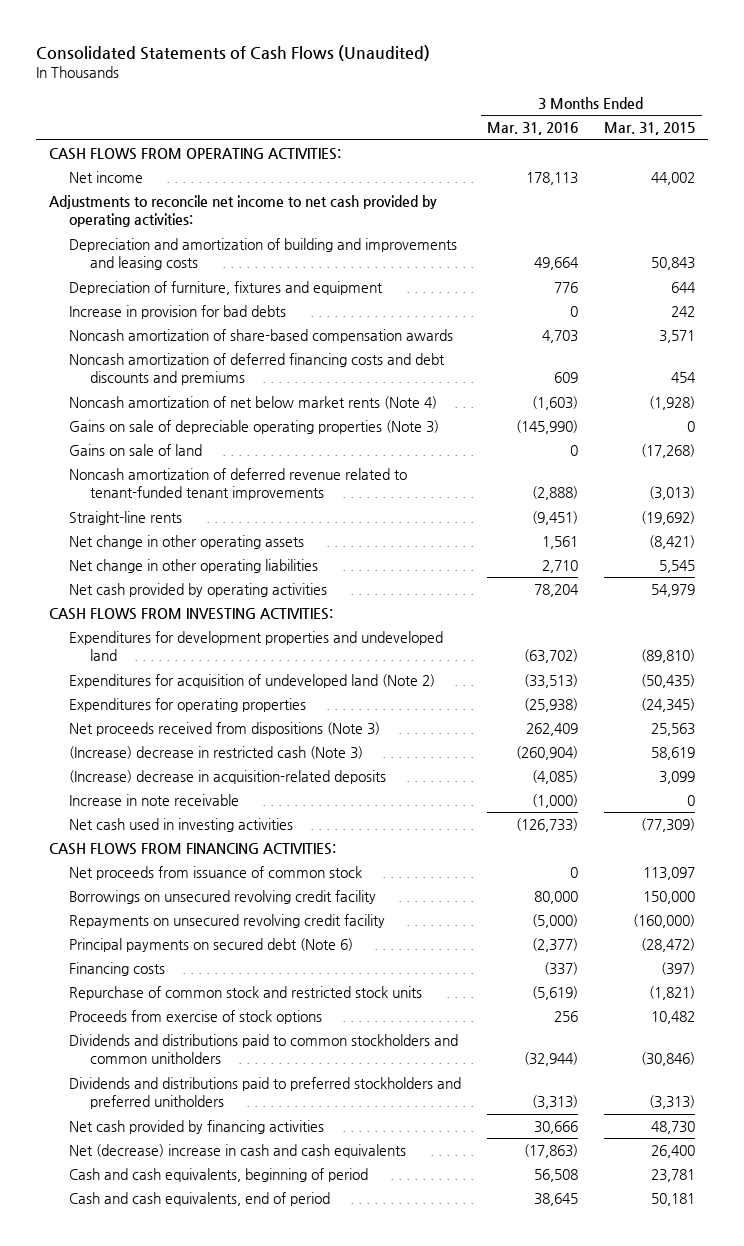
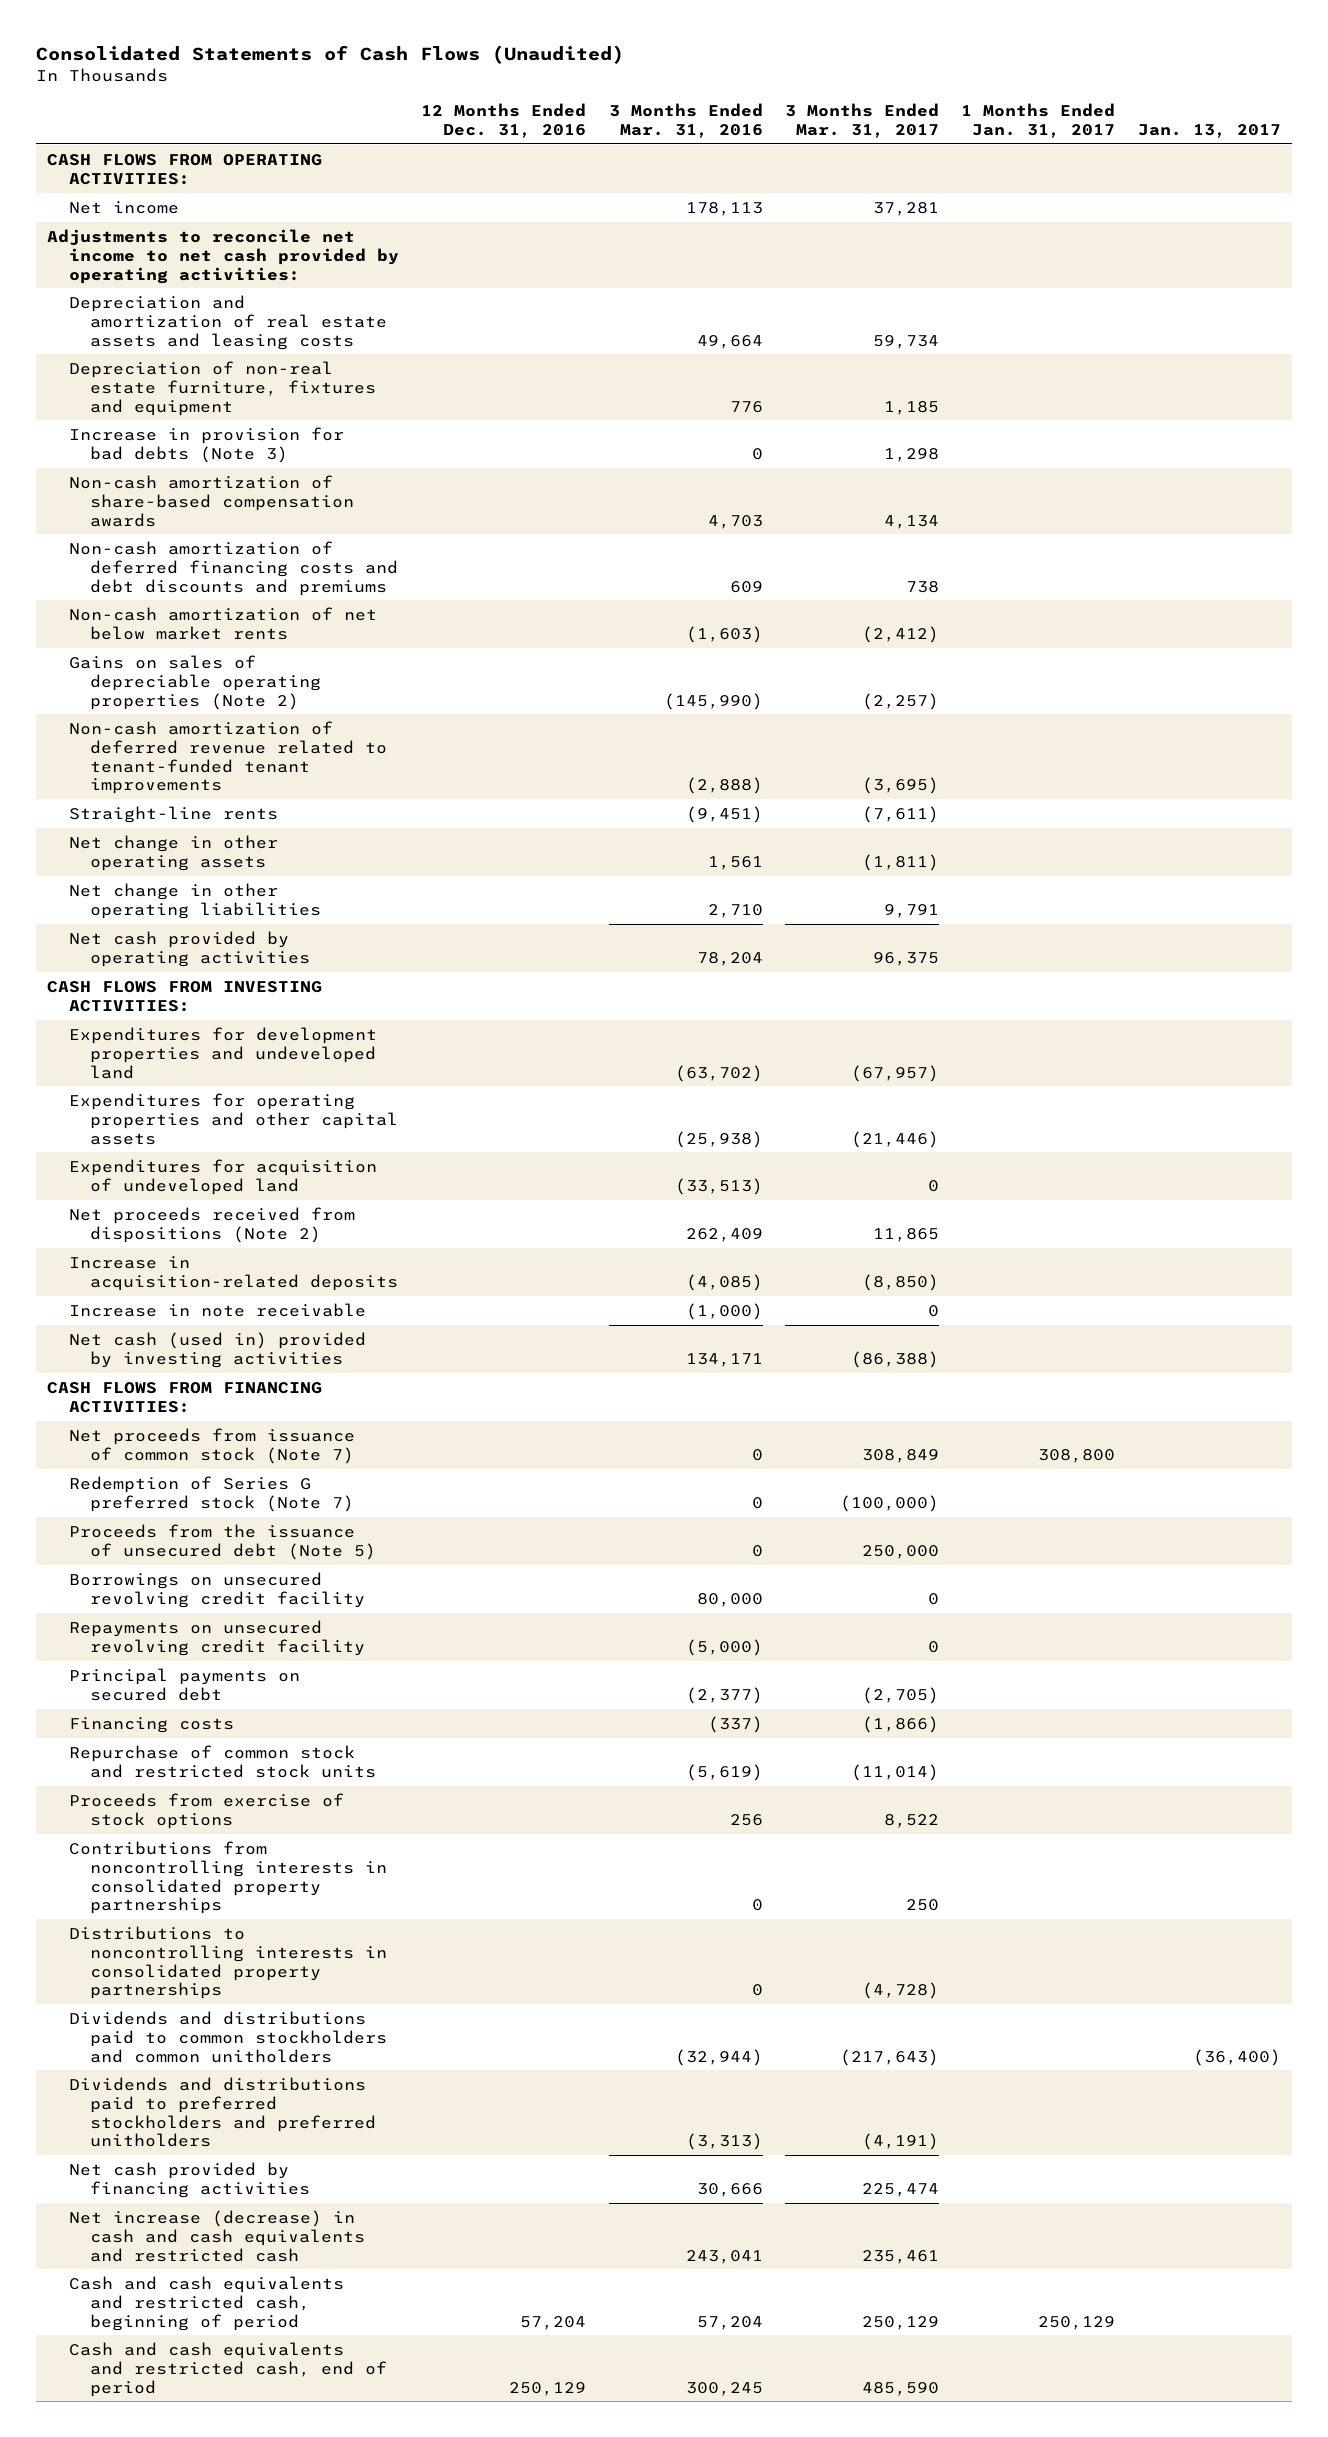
- | 3 Months Ended Mar. 31, 2016 | 3 Months Ended Mar. 31, 2015
+ | 12 Months Ended Dec. 31, 2016 | 3 Months Ended Mar. 31, 2016 | 3 Months Ended Mar. 31, 2017 | 1 Months Ended Jan. 31, 2017 | Jan. 13, 2017
- Depreciation and amortization of building and improvements and leasing costs | 49,664 | 50,843
- Depreciation of furniture, fixtures and equipment | 776 | 644
- Increase in provision for bad debts | 0 | 242
- Noncash amortization of share-based compensation awards | 4,703 | 3,571
- Noncash amortization of deferred financing costs and debt discounts and premiums | 609 | 454
- Noncash amortization of net below market rents (Note 4) | (1,603) | (1,928)
- Gains on sale of depreciable operating properties (Note 3) | (145,990) | 0
- Gains on sale of land | 0 | (17,268)
- Noncash amortization of deferred revenue related to tenant-funded tenant improvements | (2,888) | (3,013)
+ Depreciation and amortization of real estate assets and leasing costs | | 49,664 | 59,734 | |
+ Depreciation of non-real estate furniture, fixtures and equipment | | 776 | 1,185 | |
+ Increase in provision for bad debts (Note 3) | | 0 | 1,298 | |
+ Non-cash amortization of share-based compensation awards | | 4,703 | 4,134 | |
+ Non-cash amortization of deferred financing costs and debt discounts and premiums | | 609 | 738 | |
+ Non-cash amortization of net below market rents | | (1,603) | (2,412) | |
+ Gains on sales of depreciable operating properties (Note 2) | | (145,990) | (2,257) | |
+ Non-cash amortization of deferred revenue related to tenant-funded tenant improvements | | (2,888) | (3,695) | |
- Expenditures for acquisition of undeveloped land (Note 2) | (33,513) | (50,435)
- Expenditures for operating properties | (25,938) | (24,345)
- Net proceeds received from dispositions (Note 3) | 262,409 | 25,563
- (Increase) decrease in restricted cash (Note 3) | (260,904) | 58,619
- (Increase) decrease in acquisition-related deposits | (4,085) | 3,099
+ Expenditures for operating properties and other capital assets | | (25,938) | (21,446) | |
+ Expenditures for acquisition of undeveloped land | | (33,513) | 0 | |
+ Net proceeds received from dispositions (Note 2) | | 262,409 | 11,865 | |
+ Increase in acquisition-related deposits | | (4,085) | (8,850) | |
- Net cash used in investing activities | (126,733) | (77,309)
+ Net cash (used in) provided by investing activities | | 134,171 | (86,388) | |
- Net proceeds from issuance of common stock | 0 | 113,097
+ Net proceeds from issuance of common stock (Note 7) | | 0 | 308,849 | 308,800 |
+ Redemption of Series G preferred stock (Note 7) | | 0 | (100,000) | |
+ Proceeds from the issuance of unsecured debt (Note 5) | | 0 | 250,000 | |
- Principal payments on secured debt (Note 6) | (2,377) | (28,472)
+ Principal payments on secured debt | | (2,377) | (2,705) | |
+ Contributions from noncontrolling interests in consolidated property partnerships | | 0 | 250 | |
+ Distributions to noncontrolling interests in consolidated property partnerships | | 0 | (4,728) | |
- Net (decrease) increase in cash and cash equivalents | (17,863) | 26,400
- Cash and cash equivalents, beginning of period | 56,508 | 23,781
- Cash and cash equivalents, end of period | 38,645 | 50,181
+ Net increase (decrease) in cash and cash equivalents and restricted cash | | 243,041 | 235,461 | |
+ Cash and cash equivalents and restricted cash, beginning of period | 57,204 | 57,204 | 250,129 | 250,129 |
+ Cash and cash equivalents and restricted cash, end of period | 250,129 | 300,245 | 485,590 | |

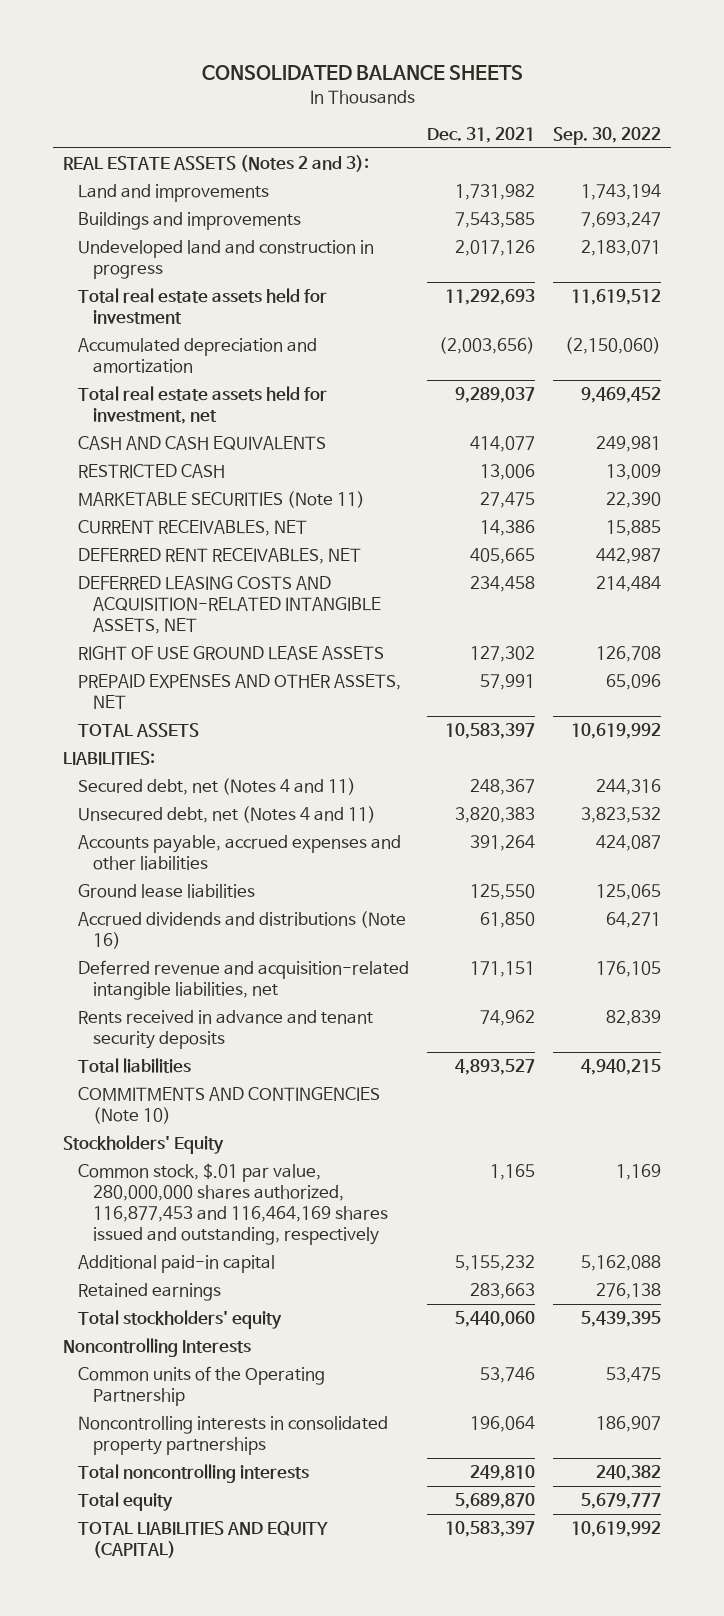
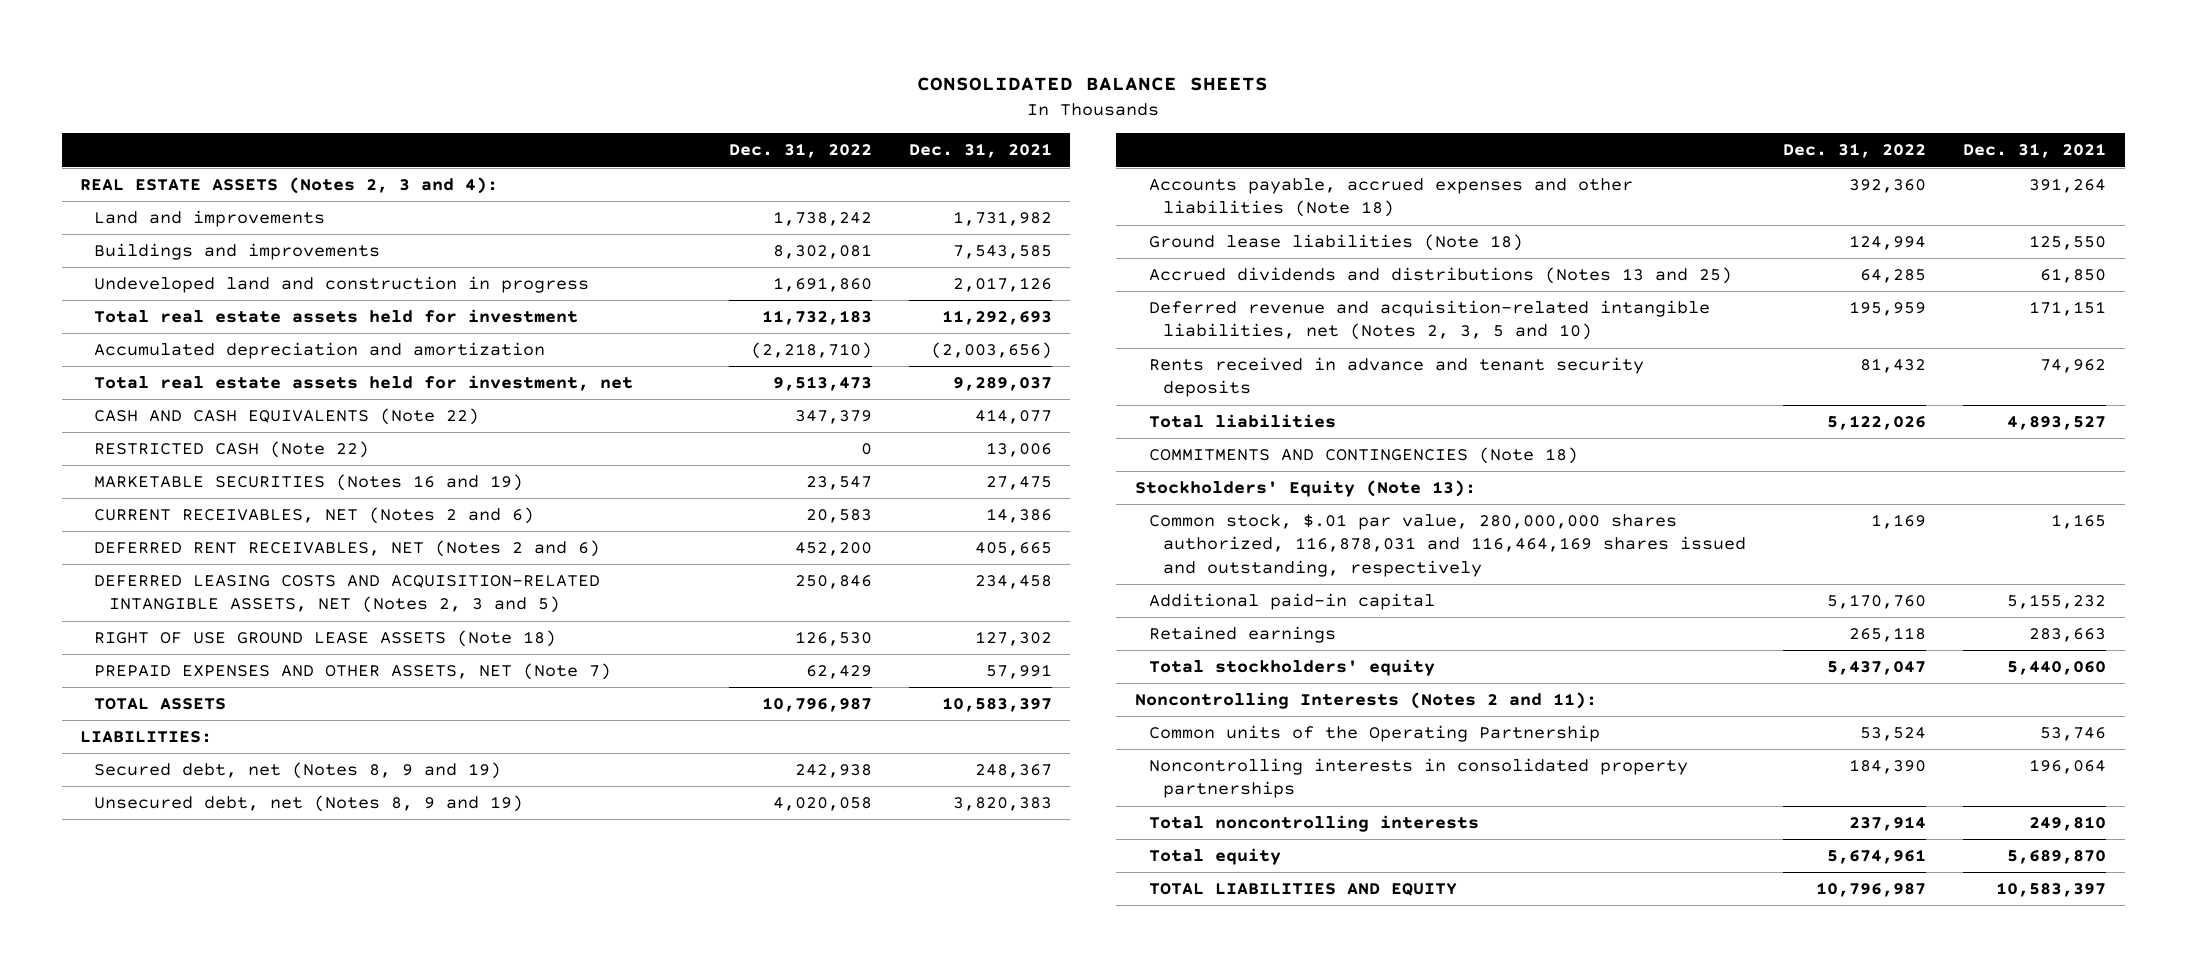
- | Dec. 31, 2021 | Sep. 30, 2022
+ | Dec. 31, 2022 | Dec. 31, 2021
- REAL ESTATE ASSETS (Notes 2 and 3):
+ REAL ESTATE ASSETS (Notes 2, 3 and 4):
- CASH AND CASH EQUIVALENTS | 414,077 | 249,981
- RESTRICTED CASH | 13,006 | 13,009
- MARKETABLE SECURITIES (Note 11) | 27,475 | 22,390
- CURRENT RECEIVABLES, NET | 14,386 | 15,885
- DEFERRED RENT RECEIVABLES, NET | 405,665 | 442,987
- DEFERRED LEASING COSTS AND ACQUISITION-RELATED INTANGIBLE ASSETS, NET | 234,458 | 214,484
- RIGHT OF USE GROUND LEASE ASSETS | 127,302 | 126,708
- PREPAID EXPENSES AND OTHER ASSETS, NET | 57,991 | 65,096
+ CASH AND CASH EQUIVALENTS (Note 22) | 347,379 | 414,077
+ RESTRICTED CASH (Note 22) | 0 | 13,006
+ MARKETABLE SECURITIES (Notes 16 and 19) | 23,547 | 27,475
+ CURRENT RECEIVABLES, NET (Notes 2 and 6) | 20,583 | 14,386
+ DEFERRED RENT RECEIVABLES, NET (Notes 2 and 6) | 452,200 | 405,665
+ DEFERRED LEASING COSTS AND ACQUISITION-RELATED INTANGIBLE ASSETS, NET (Notes 2, 3 and 5) | 250,846 | 234,458
+ RIGHT OF USE GROUND LEASE ASSETS (Note 18) | 126,530 | 127,302
+ PREPAID EXPENSES AND OTHER ASSETS, NET (Note 7) | 62,429 | 57,991
- Secured debt, net (Notes 4 and 11) | 248,367 | 244,316
- Unsecured debt, net (Notes 4 and 11) | 3,820,383 | 3,823,532
- Accounts payable, accrued expenses and other liabilities | 391,264 | 424,087
- Ground lease liabilities | 125,550 | 125,065
- Accrued dividends and distributions (Note 16) | 61,850 | 64,271
- Deferred revenue and acquisition-related intangible liabilities, net | 171,151 | 176,105
+ Secured debt, net (Notes 8, 9 and 19) | 242,938 | 248,367
+ Unsecured debt, net (Notes 8, 9 and 19) | 4,020,058 | 3,820,383
+ Accounts payable, accrued expenses and other liabilities (Note 18) | 392,360 | 391,264
+ Ground lease liabilities (Note 18) | 124,994 | 125,550
+ Accrued dividends and distributions (Notes 13 and 25) | 64,285 | 61,850
+ Deferred revenue and acquisition-related intangible liabilities, net (Notes 2, 3, 5 and 10) | 195,959 | 171,151
- COMMITMENTS AND CONTINGENCIES (Note 10)
- Stockholders' Equity
- Common stock, $.01 par value, 280,000,000 shares authorized, 116,877,453 and 116,464,169 shares issued and outstanding, respectively | 1,165 | 1,169
+ COMMITMENTS AND CONTINGENCIES (Note 18)
+ Stockholders' Equity (Note 13):
+ Common stock, $.01 par value, 280,000,000 shares authorized, 116,878,031 and 116,464,169 shares issued and outstanding, respectively | 1,169 | 1,165
- Noncontrolling Interests
+ Noncontrolling Interests (Notes 2 and 11):
- TOTAL LIABILITIES AND EQUITY (CAPITAL) | 10,583,397 | 10,619,992
+ TOTAL LIABILITIES AND EQUITY | 10,796,987 | 10,583,397

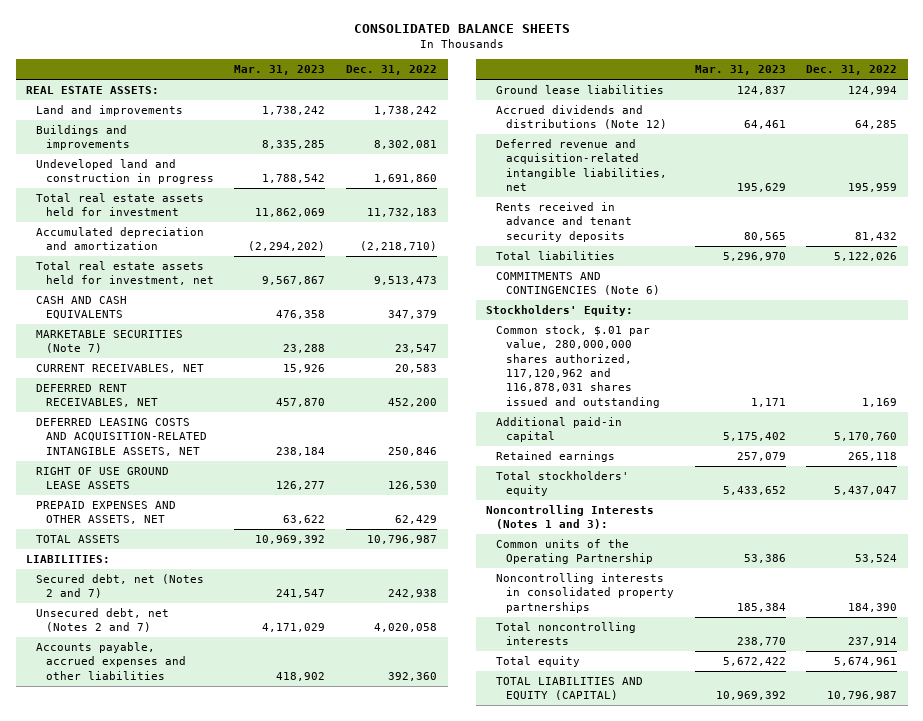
- | Dec. 31, 2022 | Dec. 31, 2021
+ | Mar. 31, 2023 | Dec. 31, 2022
- REAL ESTATE ASSETS (Notes 2, 3 and 4):
+ REAL ESTATE ASSETS:
- CASH AND CASH EQUIVALENTS (Note 22) | 347,379 | 414,077
- RESTRICTED CASH (Note 22) | 0 | 13,006
- MARKETABLE SECURITIES (Notes 16 and 19) | 23,547 | 27,475
- CURRENT RECEIVABLES, NET (Notes 2 and 6) | 20,583 | 14,386
- DEFERRED RENT RECEIVABLES, NET (Notes 2 and 6) | 452,200 | 405,665
- DEFERRED LEASING COSTS AND ACQUISITION-RELATED INTANGIBLE ASSETS, NET (Notes 2, 3 and 5) | 250,846 | 234,458
- RIGHT OF USE GROUND LEASE ASSETS (Note 18) | 126,530 | 127,302
- PREPAID EXPENSES AND OTHER ASSETS, NET (Note 7) | 62,429 | 57,991
+ CASH AND CASH EQUIVALENTS | 476,358 | 347,379
+ MARKETABLE SECURITIES (Note 7) | 23,288 | 23,547
+ CURRENT RECEIVABLES, NET | 15,926 | 20,583
+ DEFERRED RENT RECEIVABLES, NET | 457,870 | 452,200
+ DEFERRED LEASING COSTS AND ACQUISITION-RELATED INTANGIBLE ASSETS, NET | 238,184 | 250,846
+ RIGHT OF USE GROUND LEASE ASSETS | 126,277 | 126,530
+ PREPAID EXPENSES AND OTHER ASSETS, NET | 63,622 | 62,429
- Secured debt, net (Notes 8, 9 and 19) | 242,938 | 248,367
- Unsecured debt, net (Notes 8, 9 and 19) | 4,020,058 | 3,820,383
- Accounts payable, accrued expenses and other liabilities (Note 18) | 392,360 | 391,264
- Ground lease liabilities (Note 18) | 124,994 | 125,550
- Accrued dividends and distributions (Notes 13 and 25) | 64,285 | 61,850
- Deferred revenue and acquisition-related intangible liabilities, net (Notes 2, 3, 5 and 10) | 195,959 | 171,151
+ Secured debt, net (Notes 2 and 7) | 241,547 | 242,938
+ Unsecured debt, net (Notes 2 and 7) | 4,171,029 | 4,020,058
+ Accounts payable, accrued expenses and other liabilities | 418,902 | 392,360
+ Ground lease liabilities | 124,837 | 124,994
+ Accrued dividends and distributions (Note 12) | 64,461 | 64,285
+ Deferred revenue and acquisition-related intangible liabilities, net | 195,629 | 195,959
- COMMITMENTS AND CONTINGENCIES (Note 18)
- Stockholders' Equity (Note 13):
- Common stock, $.01 par value, 280,000,000 shares authorized, 116,878,031 and 116,464,169 shares issued and outstanding, respectively | 1,169 | 1,165
+ COMMITMENTS AND CONTINGENCIES (Note 6)
+ Stockholders' Equity:
+ Common stock, $.01 par value, 280,000,000 shares authorized, 117,120,962 and 116,878,031 shares issued and outstanding | 1,171 | 1,169
- Noncontrolling Interests (Notes 2 and 11):
+ Noncontrolling Interests (Notes 1 and 3):
- TOTAL LIABILITIES AND EQUITY | 10,796,987 | 10,583,397
+ TOTAL LIABILITIES AND EQUITY (CAPITAL) | 10,969,392 | 10,796,987

